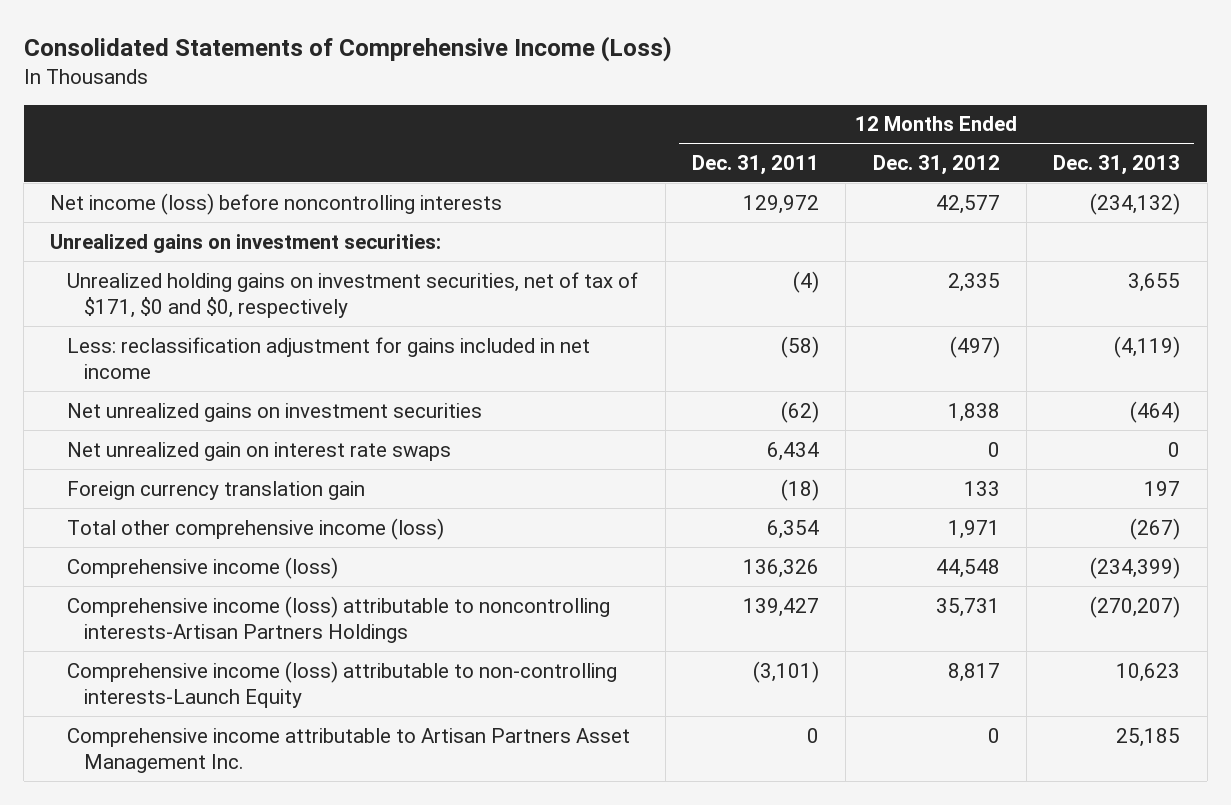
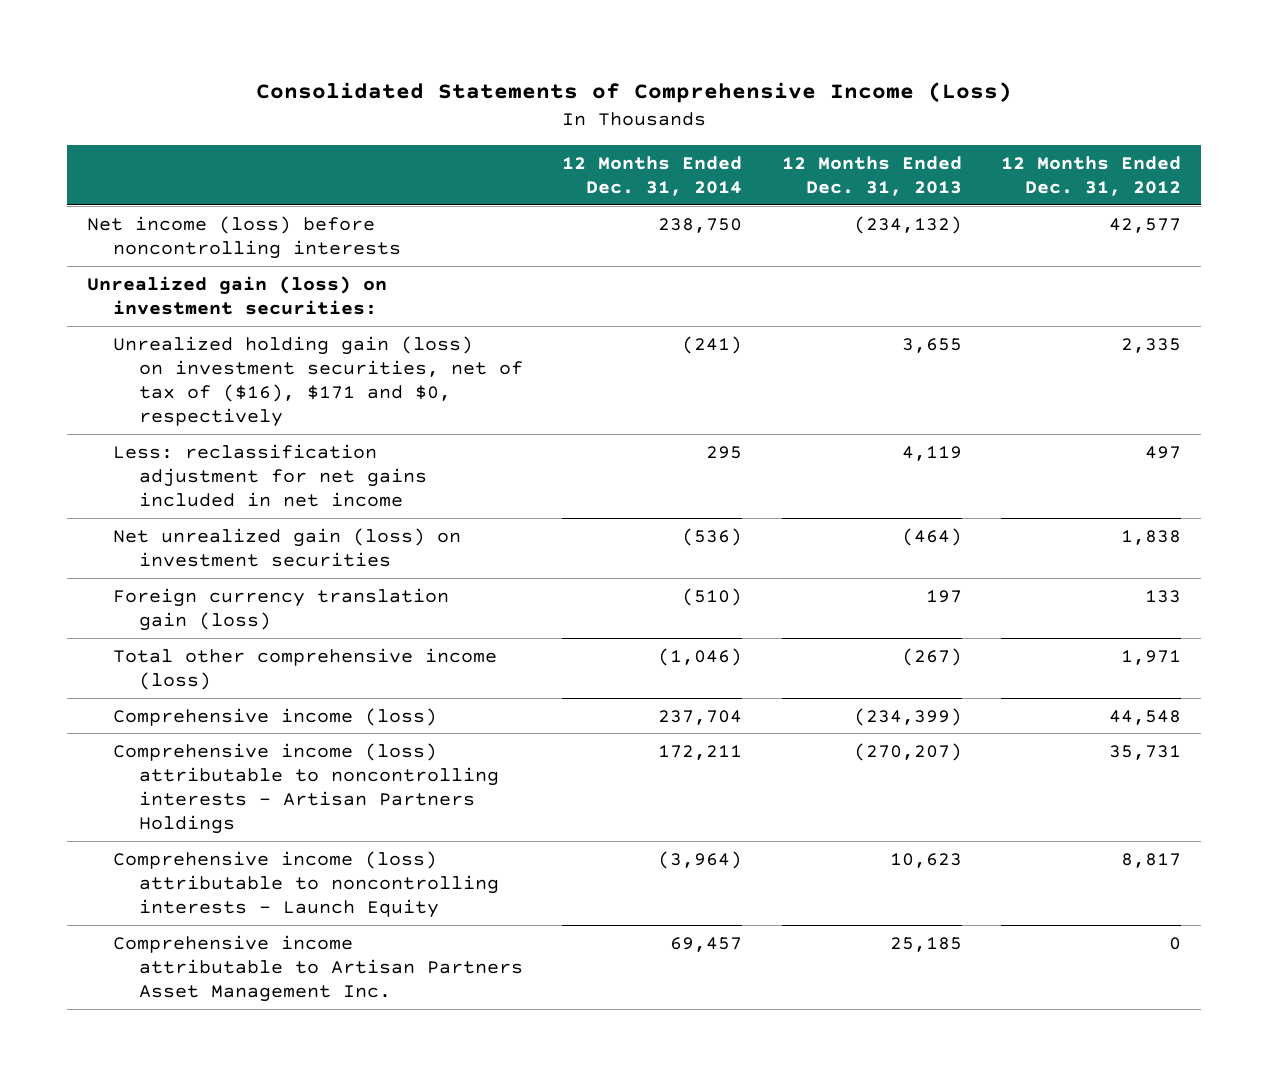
- | 12 Months Ended Dec. 31, 2011 | 12 Months Ended Dec. 31, 2012 | 12 Months Ended Dec. 31, 2013
+ | 12 Months Ended Dec. 31, 2014 | 12 Months Ended Dec. 31, 2013 | 12 Months Ended Dec. 31, 2012
- Unrealized gains on investment securities:
- Unrealized holding gains on investment securities, net of tax of $171, $0 and $0, respectively | (4) | 2,335 | 3,655
- Less: reclassification adjustment for gains included in net income | (58) | (497) | (4,119)
- Net unrealized gains on investment securities | (62) | 1,838 | (464)
- Net unrealized gain on interest rate swaps | 6,434 | 0 | 0
- Foreign currency translation gain | (18) | 133 | 197
+ Unrealized gain (loss) on investment securities:
+ Unrealized holding gain (loss) on investment securities, net of tax of ($16), $171 and $0, respectively | (241) | 3,655 | 2,335
+ Less: reclassification adjustment for net gains included in net income | 295 | 4,119 | 497
+ Net unrealized gain (loss) on investment securities | (536) | (464) | 1,838
+ Foreign currency translation gain (loss) | (510) | 197 | 133
- Comprehensive income (loss) attributable to noncontrolling interests-Artisan Partners Holdings | 139,427 | 35,731 | (270,207)
- Comprehensive income (loss) attributable to non-controlling interests-Launch Equity | (3,101) | 8,817 | 10,623
+ Comprehensive income (loss) attributable to noncontrolling interests - Artisan Partners Holdings | 172,211 | (270,207) | 35,731
+ Comprehensive income (loss) attributable to noncontrolling interests - Launch Equity | (3,964) | 10,623 | 8,817

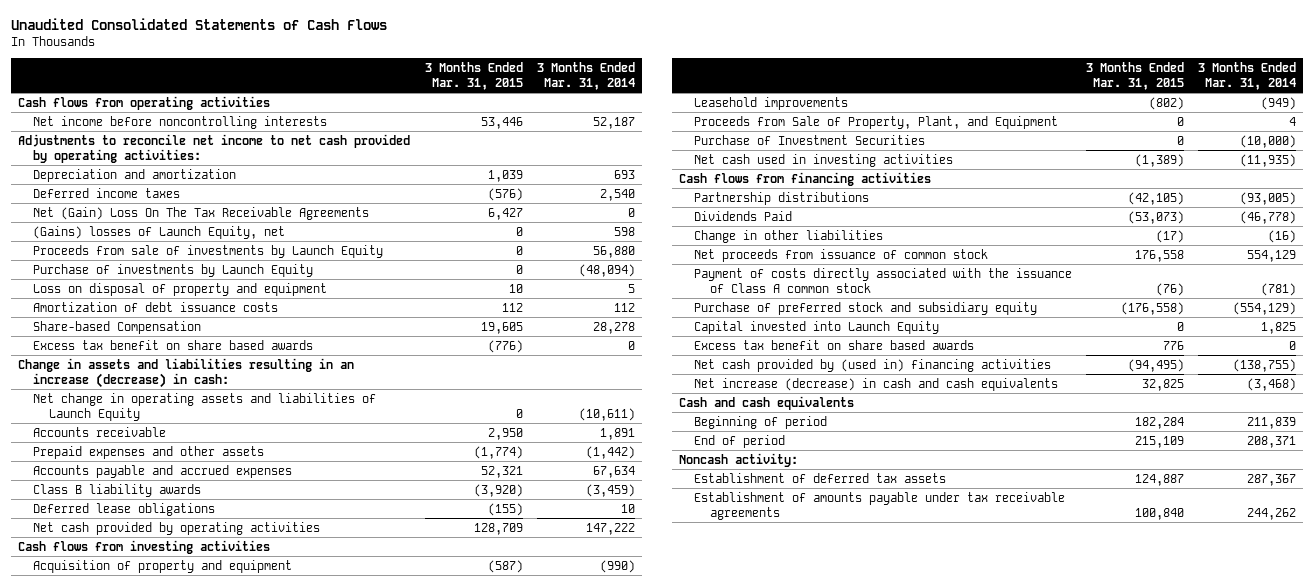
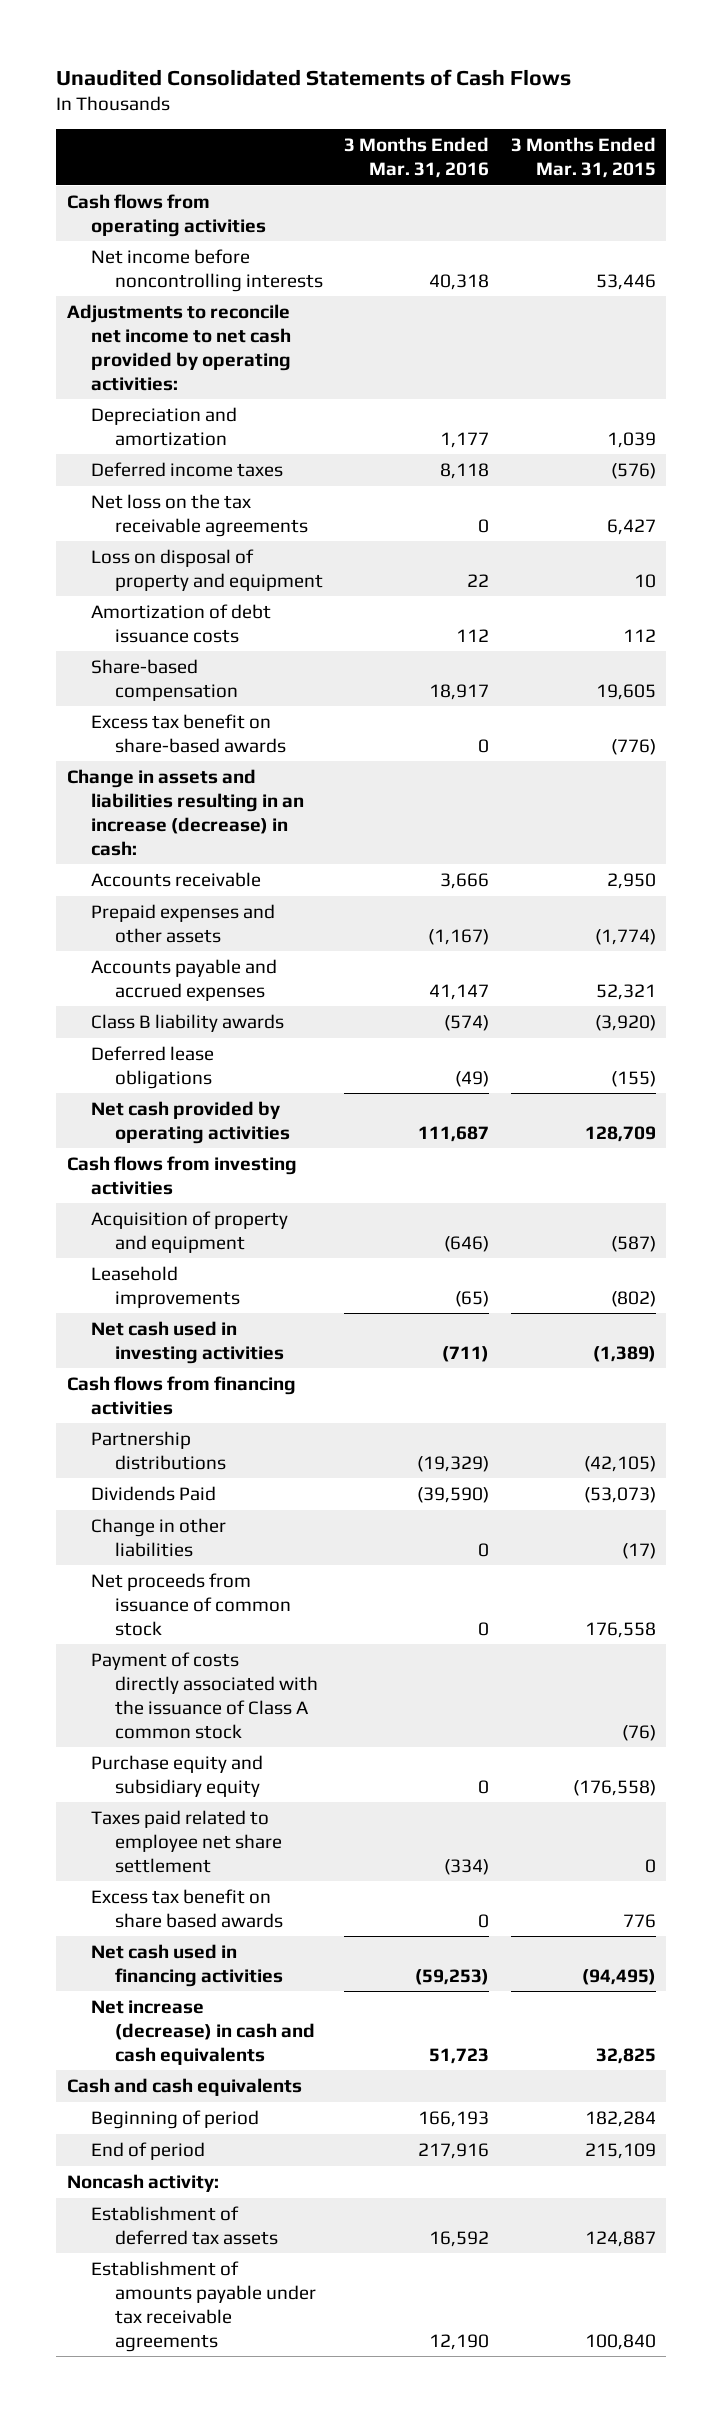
- | 3 Months Ended Mar. 31, 2015 | 3 Months Ended Mar. 31, 2014
+ | 3 Months Ended Mar. 31, 2016 | 3 Months Ended Mar. 31, 2015
- Net (Gain) Loss On The Tax Receivable Agreements | 6,427 | 0
- (Gains) losses of Launch Equity, net | 0 | 598
- Proceeds from sale of investments by Launch Equity | 0 | 56,880
- Purchase of investments by Launch Equity | 0 | (48,094)
+ Net loss on the tax receivable agreements | 0 | 6,427
- Share-based Compensation | 19,605 | 28,278
- Excess tax benefit on share based awards | (776) | 0
+ Share-based compensation | 18,917 | 19,605
+ Excess tax benefit on share-based awards | 0 | (776)
- Net change in operating assets and liabilities of Launch Equity | 0 | (10,611)
- Proceeds from Sale of Property, Plant, and Equipment | 0 | 4
- Purchase of Investment Securities | 0 | (10,000)
- Purchase of preferred stock and subsidiary equity | (176,558) | (554,129)
- Capital invested into Launch Equity | 0 | 1,825
+ Purchase equity and subsidiary equity | 0 | (176,558)
+ Taxes paid related to employee net share settlement | (334) | 0
- Net cash provided by (used in) financing activities | (94,495) | (138,755)
+ Net cash used in financing activities | (59,253) | (94,495)

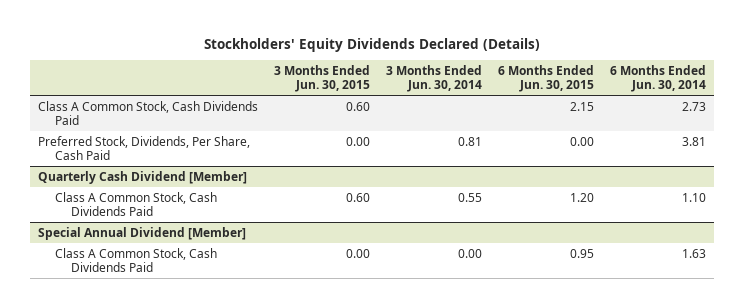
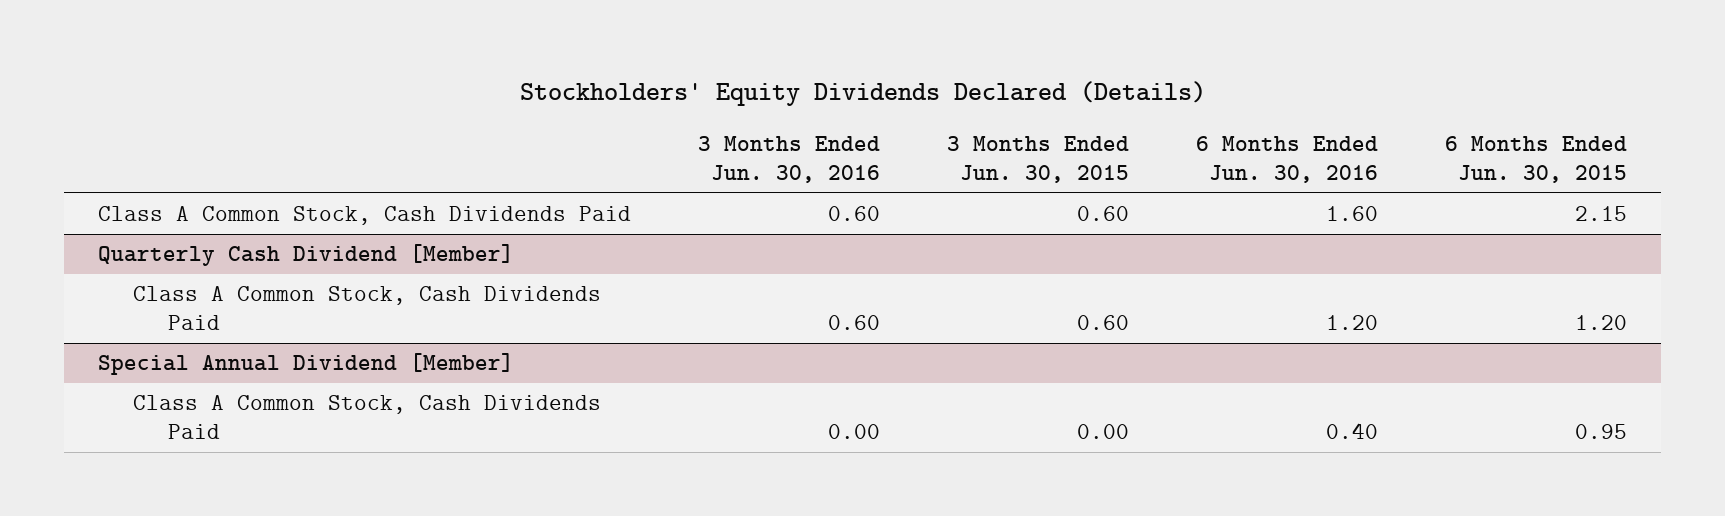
- | 3 Months Ended Jun. 30, 2015 | 3 Months Ended Jun. 30, 2014 | 6 Months Ended Jun. 30, 2015 | 6 Months Ended Jun. 30, 2014
+ | 3 Months Ended Jun. 30, 2016 | 3 Months Ended Jun. 30, 2015 | 6 Months Ended Jun. 30, 2016 | 6 Months Ended Jun. 30, 2015
- Preferred Stock, Dividends, Per Share, Cash Paid | 0.00 | 0.81 | 0.00 | 3.81

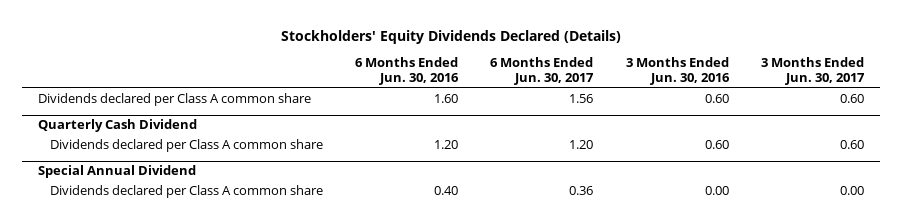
- | 3 Months Ended Jun. 30, 2016 | 3 Months Ended Jun. 30, 2015 | 6 Months Ended Jun. 30, 2016 | 6 Months Ended Jun. 30, 2015
+ | 6 Months Ended Jun. 30, 2016 | 6 Months Ended Jun. 30, 2017 | 3 Months Ended Jun. 30, 2016 | 3 Months Ended Jun. 30, 2017
- Class A Common Stock, Cash Dividends Paid | 0.60 | 0.60 | 1.60 | 2.15
- Quarterly Cash Dividend [Member]
- Class A Common Stock, Cash Dividends Paid | 0.60 | 0.60 | 1.20 | 1.20
- Special Annual Dividend [Member]
- Class A Common Stock, Cash Dividends Paid | 0.00 | 0.00 | 0.40 | 0.95
+ Dividends declared per Class A common share | 1.60 | 1.56 | 0.60 | 0.60
+ Quarterly Cash Dividend
+ Dividends declared per Class A common share | 1.20 | 1.20 | 0.60 | 0.60
+ Special Annual Dividend
+ Dividends declared per Class A common share | 0.40 | 0.36 | 0.00 | 0.00

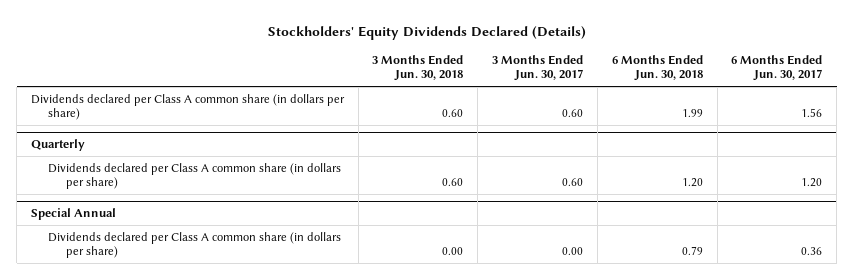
- | 6 Months Ended Jun. 30, 2016 | 6 Months Ended Jun. 30, 2017 | 3 Months Ended Jun. 30, 2016 | 3 Months Ended Jun. 30, 2017
+ | 3 Months Ended Jun. 30, 2018 | 3 Months Ended Jun. 30, 2017 | 6 Months Ended Jun. 30, 2018 | 6 Months Ended Jun. 30, 2017
- Dividends declared per Class A common share | 1.60 | 1.56 | 0.60 | 0.60
- Quarterly Cash Dividend
- Dividends declared per Class A common share | 1.20 | 1.20 | 0.60 | 0.60
- Special Annual Dividend
- Dividends declared per Class A common share | 0.40 | 0.36 | 0.00 | 0.00
+ Dividends declared per Class A common share (in dollars per share) | 0.60 | 0.60 | 1.99 | 1.56
+ Quarterly
+ Dividends declared per Class A common share (in dollars per share) | 0.60 | 0.60 | 1.20 | 1.20
+ Special Annual
+ Dividends declared per Class A common share (in dollars per share) | 0.00 | 0.00 | 0.79 | 0.36

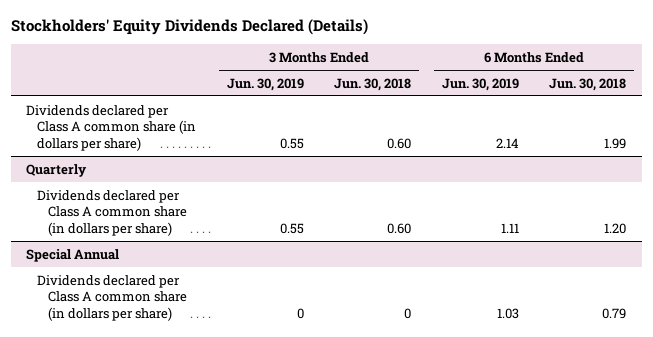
- | 3 Months Ended Jun. 30, 2018 | 3 Months Ended Jun. 30, 2017 | 6 Months Ended Jun. 30, 2018 | 6 Months Ended Jun. 30, 2017
+ | 3 Months Ended Jun. 30, 2019 | 3 Months Ended Jun. 30, 2018 | 6 Months Ended Jun. 30, 2019 | 6 Months Ended Jun. 30, 2018
@ Special Annual
- Dividends declared per Class A common share (in dollars per share) | 0.00 | 0.00 | 0.79 | 0.36
+ Dividends declared per Class A common share (in dollars per share) | 0 | 0 | 1.03 | 0.79

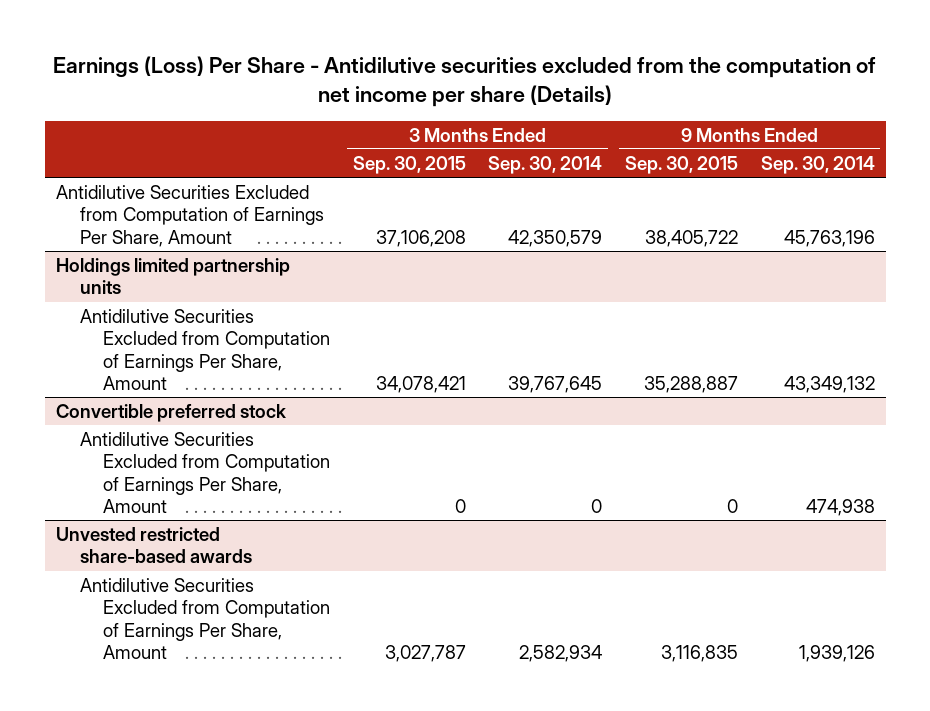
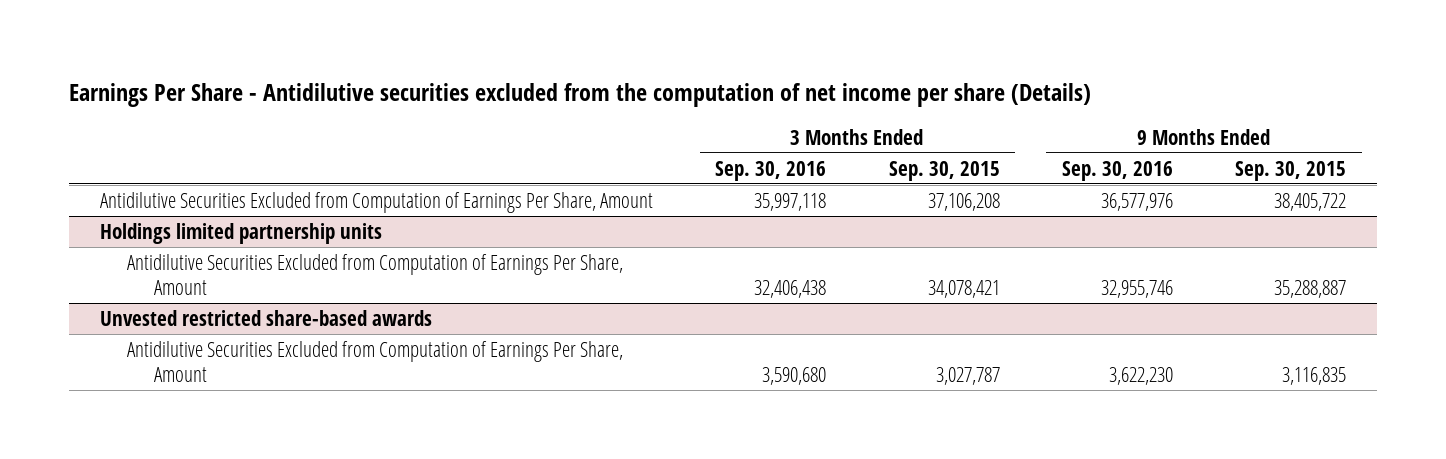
- Earnings (Loss) Per Share - Antidilutive securities excluded from the computation of net income per share (Details)
+ Earnings Per Share - Antidilutive securities excluded from the computation of net income per share (Details)
- | 3 Months Ended Sep. 30, 2015 | 3 Months Ended Sep. 30, 2014 | 9 Months Ended Sep. 30, 2015 | 9 Months Ended Sep. 30, 2014
+ | 3 Months Ended Sep. 30, 2016 | 3 Months Ended Sep. 30, 2015 | 9 Months Ended Sep. 30, 2016 | 9 Months Ended Sep. 30, 2015
- Convertible preferred stock
- Antidilutive Securities Excluded from Computation of Earnings Per Share, Amount | 0 | 0 | 0 | 474,938

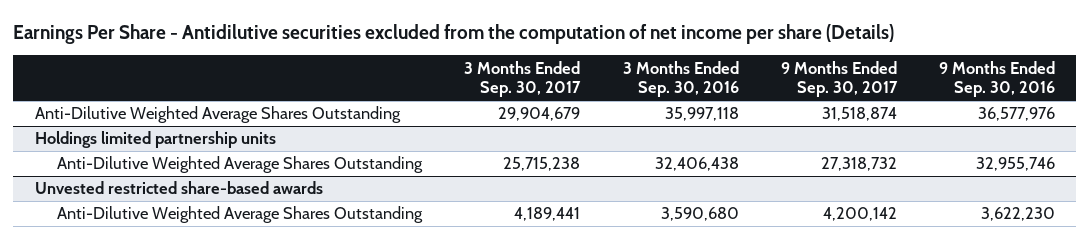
- | 3 Months Ended Sep. 30, 2016 | 3 Months Ended Sep. 30, 2015 | 9 Months Ended Sep. 30, 2016 | 9 Months Ended Sep. 30, 2015
+ | 3 Months Ended Sep. 30, 2017 | 3 Months Ended Sep. 30, 2016 | 9 Months Ended Sep. 30, 2017 | 9 Months Ended Sep. 30, 2016
- Antidilutive Securities Excluded from Computation of Earnings Per Share, Amount | 35,997,118 | 37,106,208 | 36,577,976 | 38,405,722
+ Anti-Dilutive Weighted Average Shares Outstanding | 29,904,679 | 35,997,118 | 31,518,874 | 36,577,976
@ Holdings limited partnership units
- Antidilutive Securities Excluded from Computation of Earnings Per Share, Amount | 32,406,438 | 34,078,421 | 32,955,746 | 35,288,887
+ Anti-Dilutive Weighted Average Shares Outstanding | 25,715,238 | 32,406,438 | 27,318,732 | 32,955,746
@ Unvested restricted share-based awards
- Antidilutive Securities Excluded from Computation of Earnings Per Share, Amount | 3,590,680 | 3,027,787 | 3,622,230 | 3,116,835
+ Anti-Dilutive Weighted Average Shares Outstanding | 4,189,441 | 3,590,680 | 4,200,142 | 3,622,230

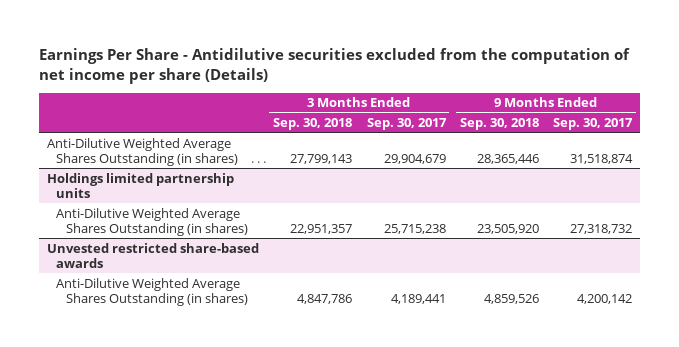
- | 3 Months Ended Sep. 30, 2017 | 3 Months Ended Sep. 30, 2016 | 9 Months Ended Sep. 30, 2017 | 9 Months Ended Sep. 30, 2016
+ | 3 Months Ended Sep. 30, 2018 | 3 Months Ended Sep. 30, 2017 | 9 Months Ended Sep. 30, 2018 | 9 Months Ended Sep. 30, 2017
- Anti-Dilutive Weighted Average Shares Outstanding | 29,904,679 | 35,997,118 | 31,518,874 | 36,577,976
+ Anti-Dilutive Weighted Average Shares Outstanding (in shares) | 27,799,143 | 29,904,679 | 28,365,446 | 31,518,874
@ Holdings limited partnership units
- Anti-Dilutive Weighted Average Shares Outstanding | 25,715,238 | 32,406,438 | 27,318,732 | 32,955,746
+ Anti-Dilutive Weighted Average Shares Outstanding (in shares) | 22,951,357 | 25,715,238 | 23,505,920 | 27,318,732
@ Unvested restricted share-based awards
- Anti-Dilutive Weighted Average Shares Outstanding | 4,189,441 | 3,590,680 | 4,200,142 | 3,622,230
+ Anti-Dilutive Weighted Average Shares Outstanding (in shares) | 4,847,786 | 4,189,441 | 4,859,526 | 4,200,142

